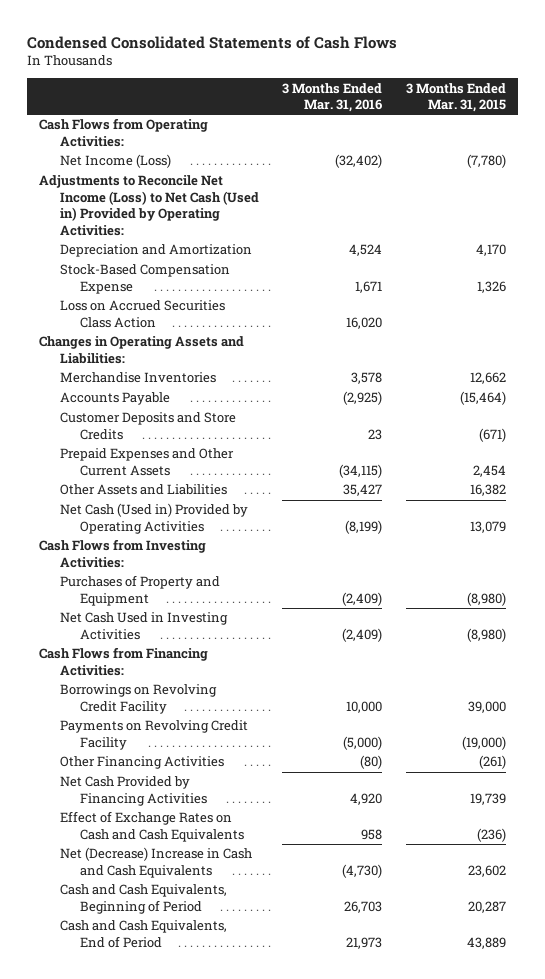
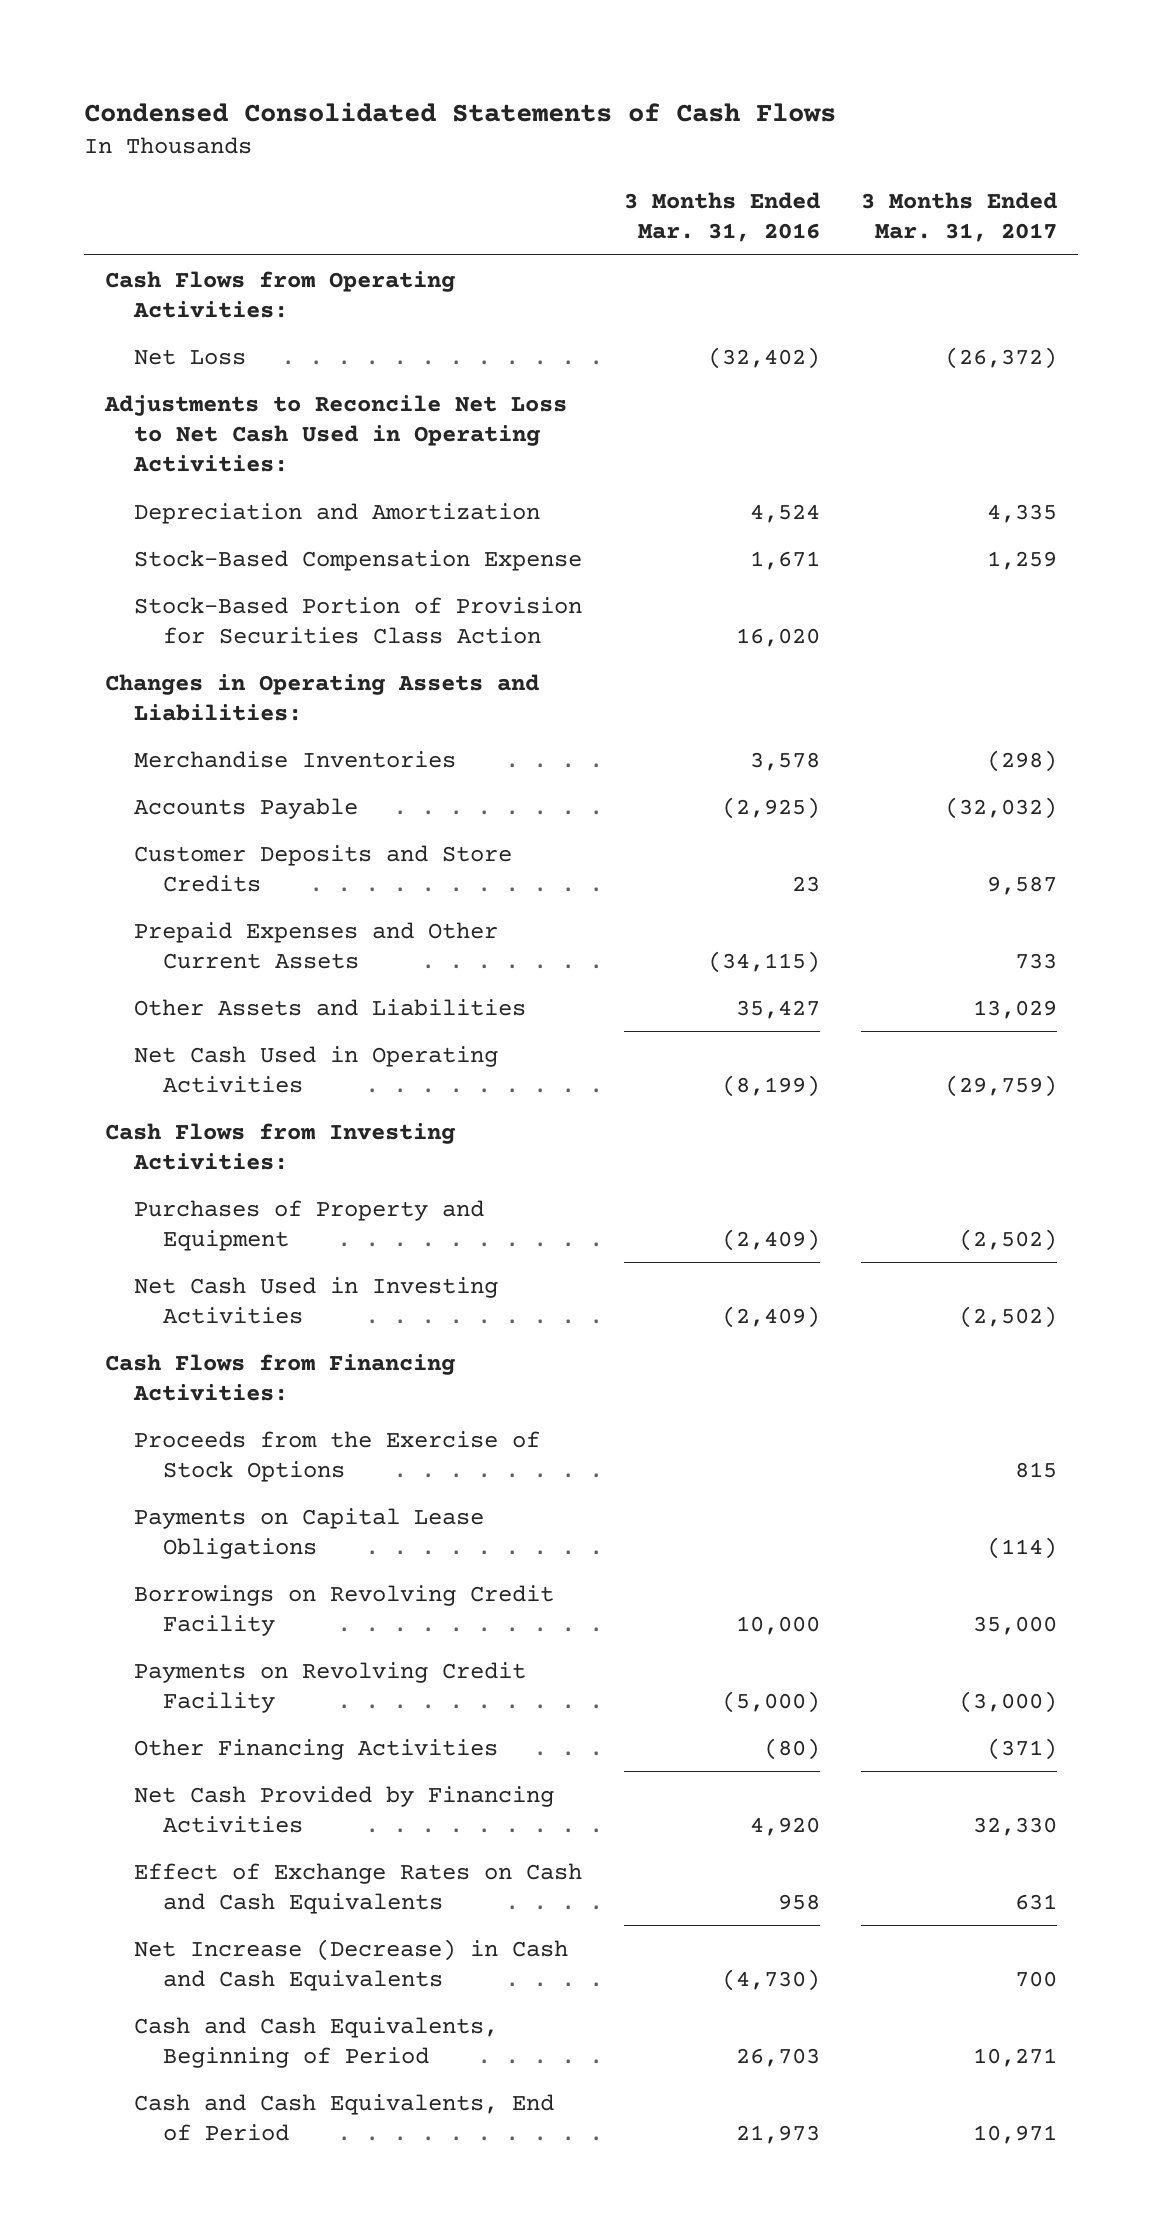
- | 3 Months Ended Mar. 31, 2016 | 3 Months Ended Mar. 31, 2015
+ | 3 Months Ended Mar. 31, 2016 | 3 Months Ended Mar. 31, 2017
- Net Income (Loss) | (32,402) | (7,780)
- Adjustments to Reconcile Net Income (Loss) to Net Cash (Used in) Provided by Operating Activities:
+ Net Loss | (32,402) | (26,372)
+ Adjustments to Reconcile Net Loss to Net Cash Used in Operating Activities:
- Loss on Accrued Securities Class Action | 16,020 |
+ Stock-Based Portion of Provision for Securities Class Action | 16,020 |
- Net Cash (Used in) Provided by Operating Activities | (8,199) | 13,079
+ Net Cash Used in Operating Activities | (8,199) | (29,759)
+ Proceeds from the Exercise of Stock Options | | 815
+ Payments on Capital Lease Obligations | | (114)
- Net (Decrease) Increase in Cash and Cash Equivalents | (4,730) | 23,602
+ Net Increase (Decrease) in Cash and Cash Equivalents | (4,730) | 700

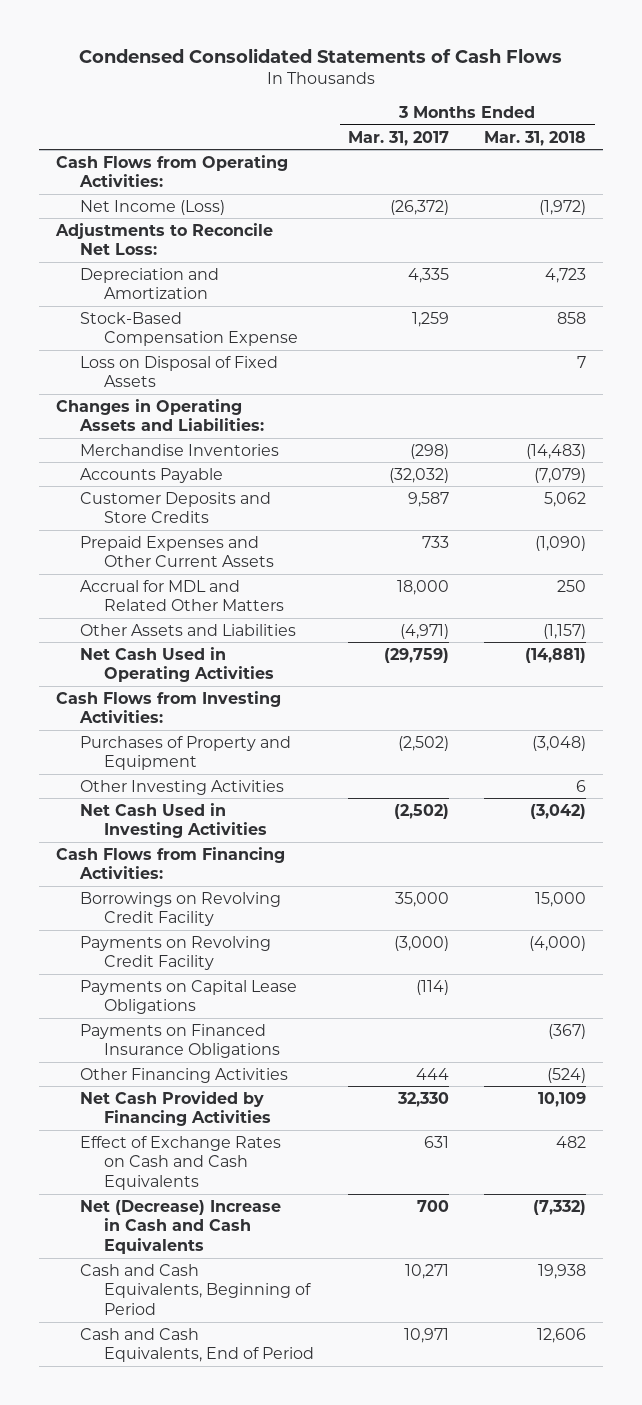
- | 3 Months Ended Mar. 31, 2016 | 3 Months Ended Mar. 31, 2017
+ | 3 Months Ended Mar. 31, 2017 | 3 Months Ended Mar. 31, 2018
- Net Loss | (32,402) | (26,372)
- Adjustments to Reconcile Net Loss to Net Cash Used in Operating Activities:
+ Net Income (Loss) | (26,372) | (1,972)
+ Adjustments to Reconcile Net Loss:
- Stock-Based Portion of Provision for Securities Class Action | 16,020 |
+ Loss on Disposal of Fixed Assets | | 7
- Other Assets and Liabilities | 35,427 | 13,029
+ Accrual for MDL and Related Other Matters | 18,000 | 250
+ Other Assets and Liabilities | (4,971) | (1,157)
+ Other Investing Activities | | 6
- Proceeds from the Exercise of Stock Options | | 815
- Other Financing Activities | (80) | (371)
moved down: Payments on Capital Lease Obligations | (114) |
+ Payments on Financed Insurance Obligations | | (367)
+ Other Financing Activities | 444 | (524)
- Net Increase (Decrease) in Cash and Cash Equivalents | (4,730) | 700
+ Net (Decrease) Increase in Cash and Cash Equivalents | 700 | (7,332)

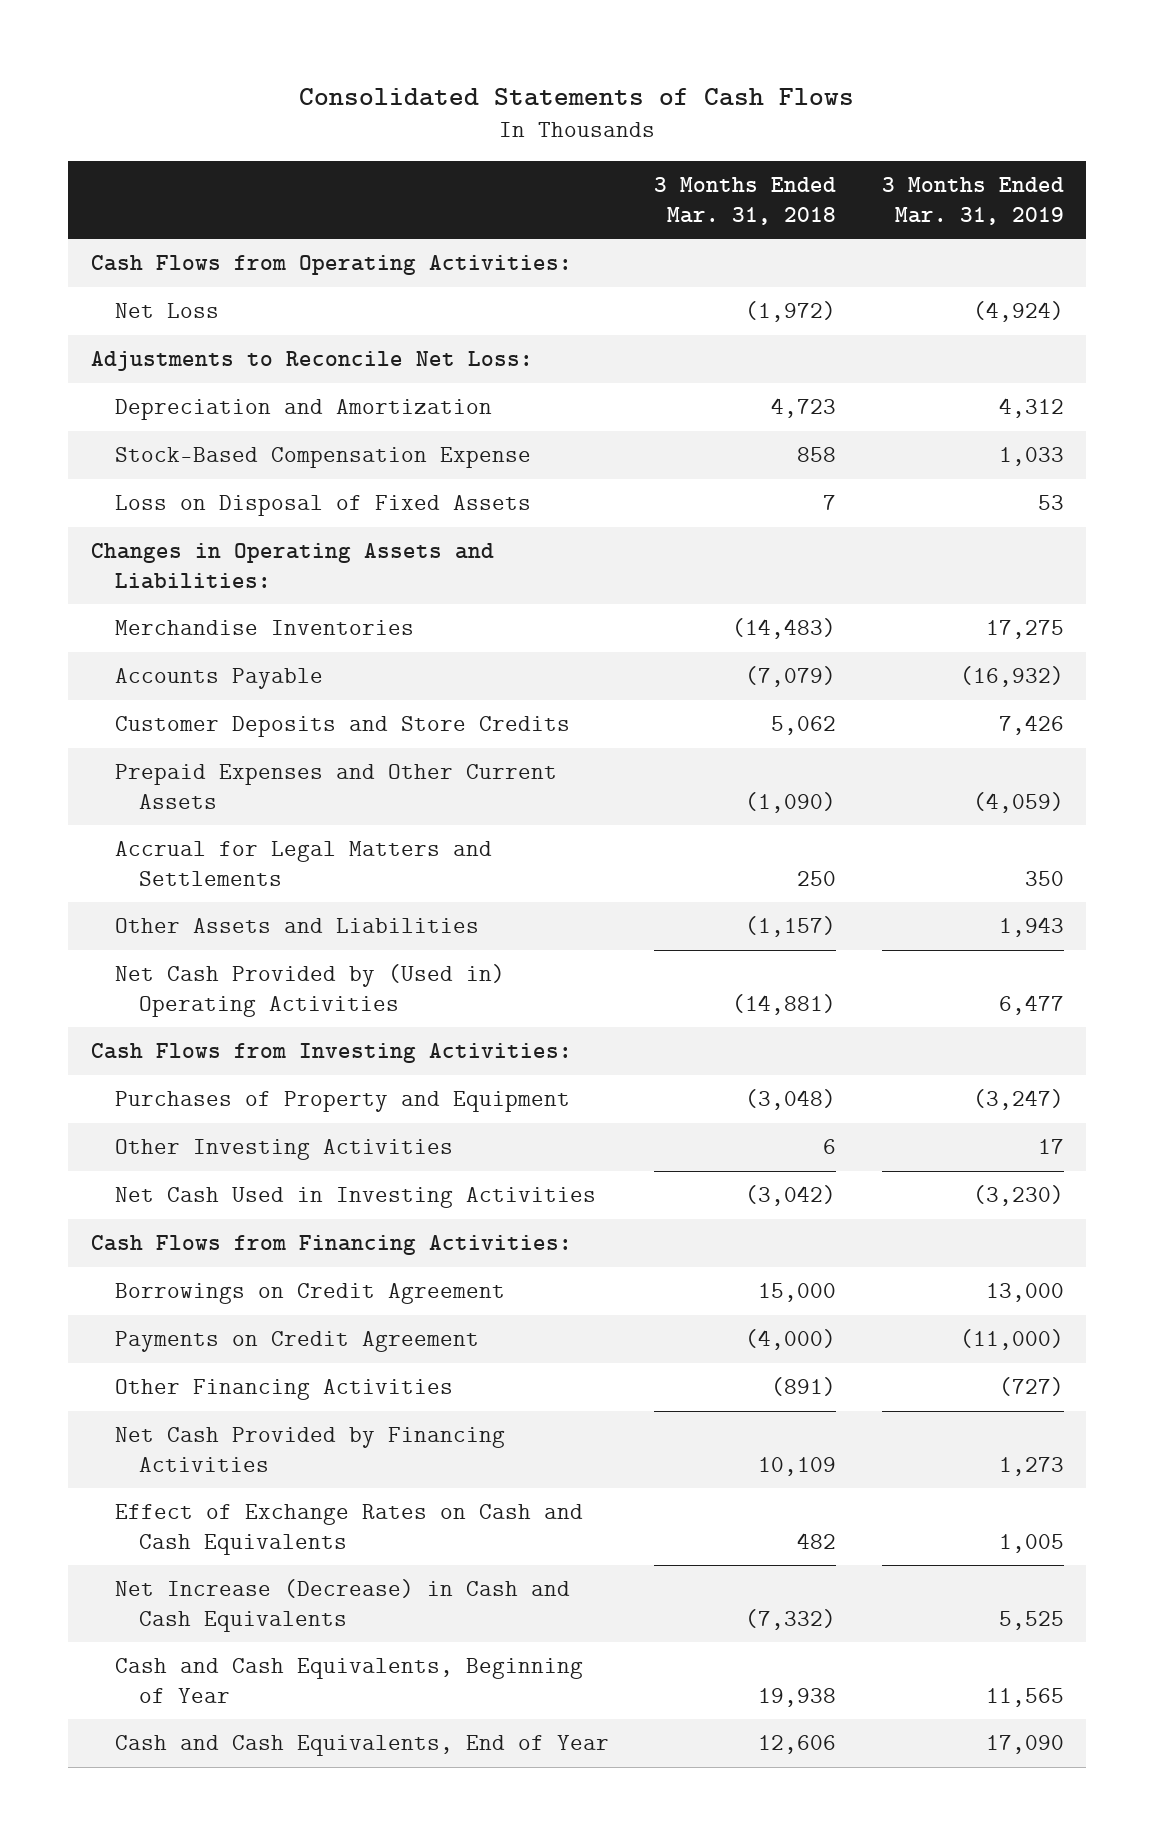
- Condensed Consolidated Statements of Cash Flows
+ Consolidated Statements of Cash Flows
- | 3 Months Ended Mar. 31, 2017 | 3 Months Ended Mar. 31, 2018
+ | 3 Months Ended Mar. 31, 2018 | 3 Months Ended Mar. 31, 2019
- Net Income (Loss) | (26,372) | (1,972)
+ Net Loss | (1,972) | (4,924)
- Accrual for MDL and Related Other Matters | 18,000 | 250
+ Accrual for Legal Matters and Settlements | 250 | 350
- Net Cash Used in Operating Activities | (29,759) | (14,881)
+ Net Cash Provided by (Used in) Operating Activities | (14,881) | 6,477
- Borrowings on Revolving Credit Facility | 35,000 | 15,000
- Payments on Revolving Credit Facility | (3,000) | (4,000)
- Payments on Capital Lease Obligations | (114) |
- Payments on Financed Insurance Obligations | | (367)
- Other Financing Activities | 444 | (524)
+ Borrowings on Credit Agreement | 15,000 | 13,000
+ Payments on Credit Agreement | (4,000) | (11,000)
+ Other Financing Activities | (891) | (727)
- Net (Decrease) Increase in Cash and Cash Equivalents | 700 | (7,332)
- Cash and Cash Equivalents, Beginning of Period | 10,271 | 19,938
- Cash and Cash Equivalents, End of Period | 10,971 | 12,606
+ Net Increase (Decrease) in Cash and Cash Equivalents | (7,332) | 5,525
+ Cash and Cash Equivalents, Beginning of Year | 19,938 | 11,565
+ Cash and Cash Equivalents, End of Year | 12,606 | 17,090

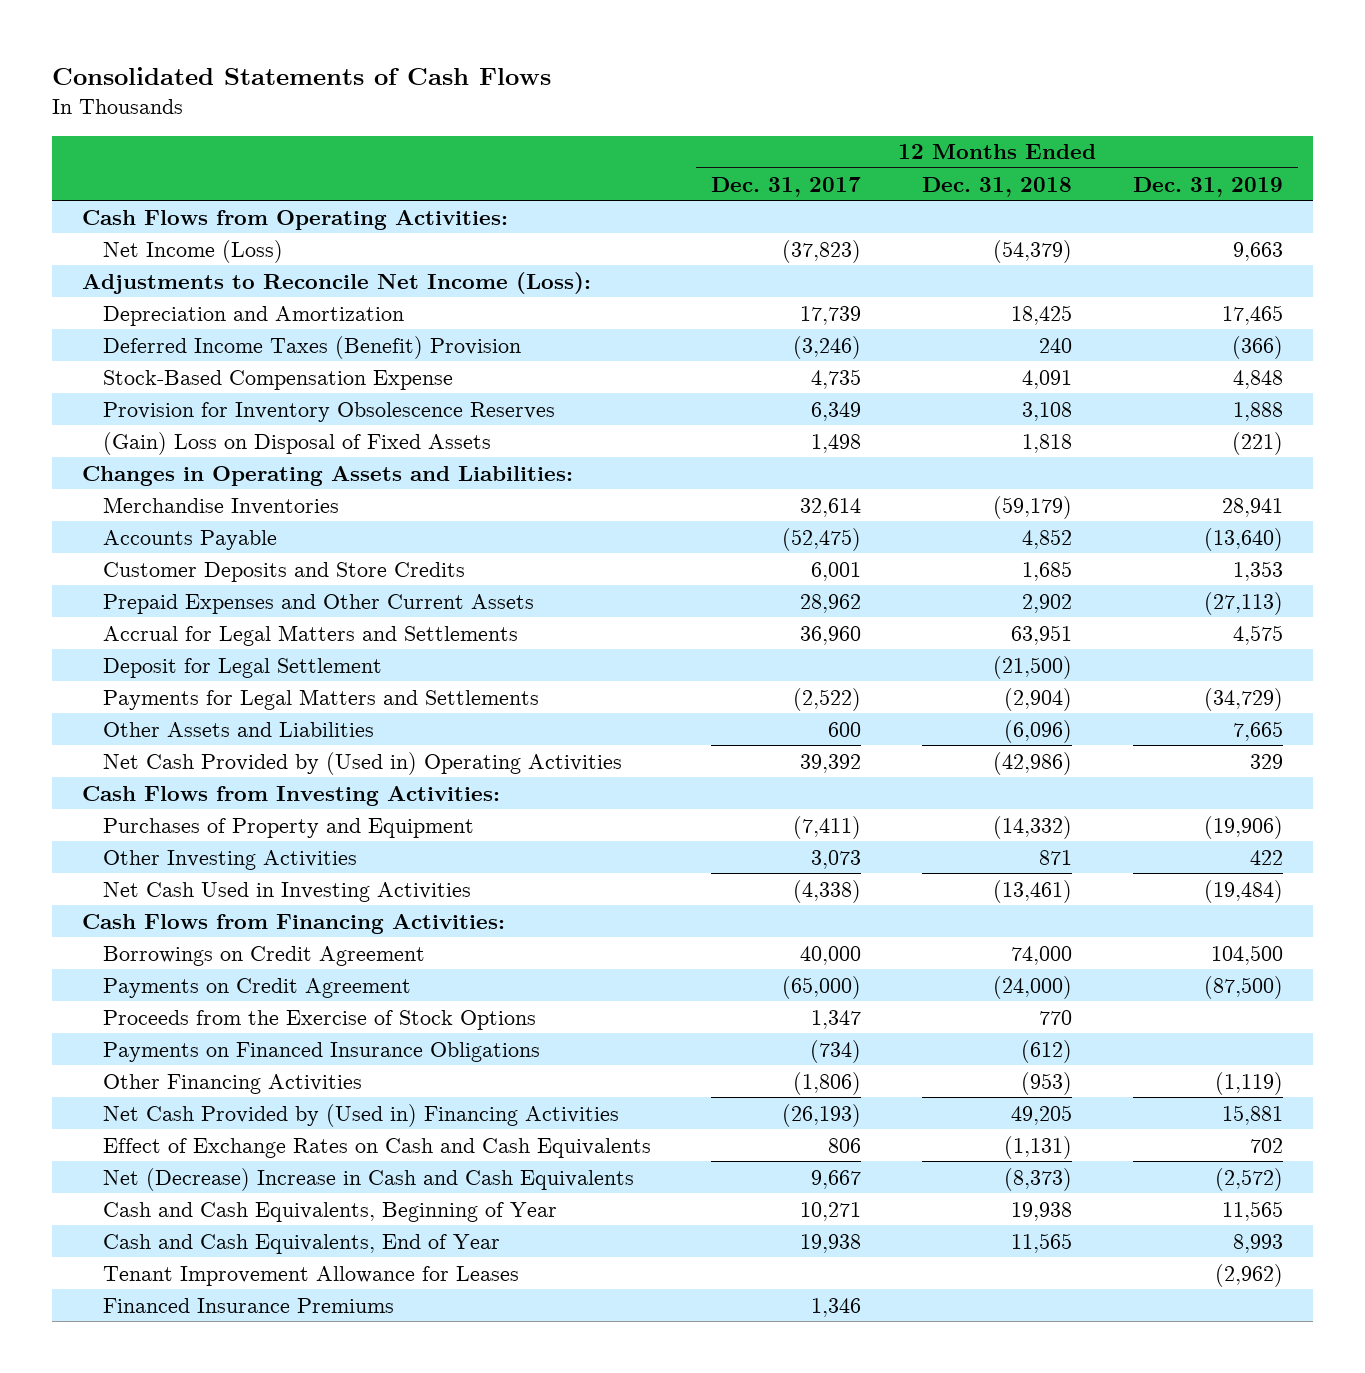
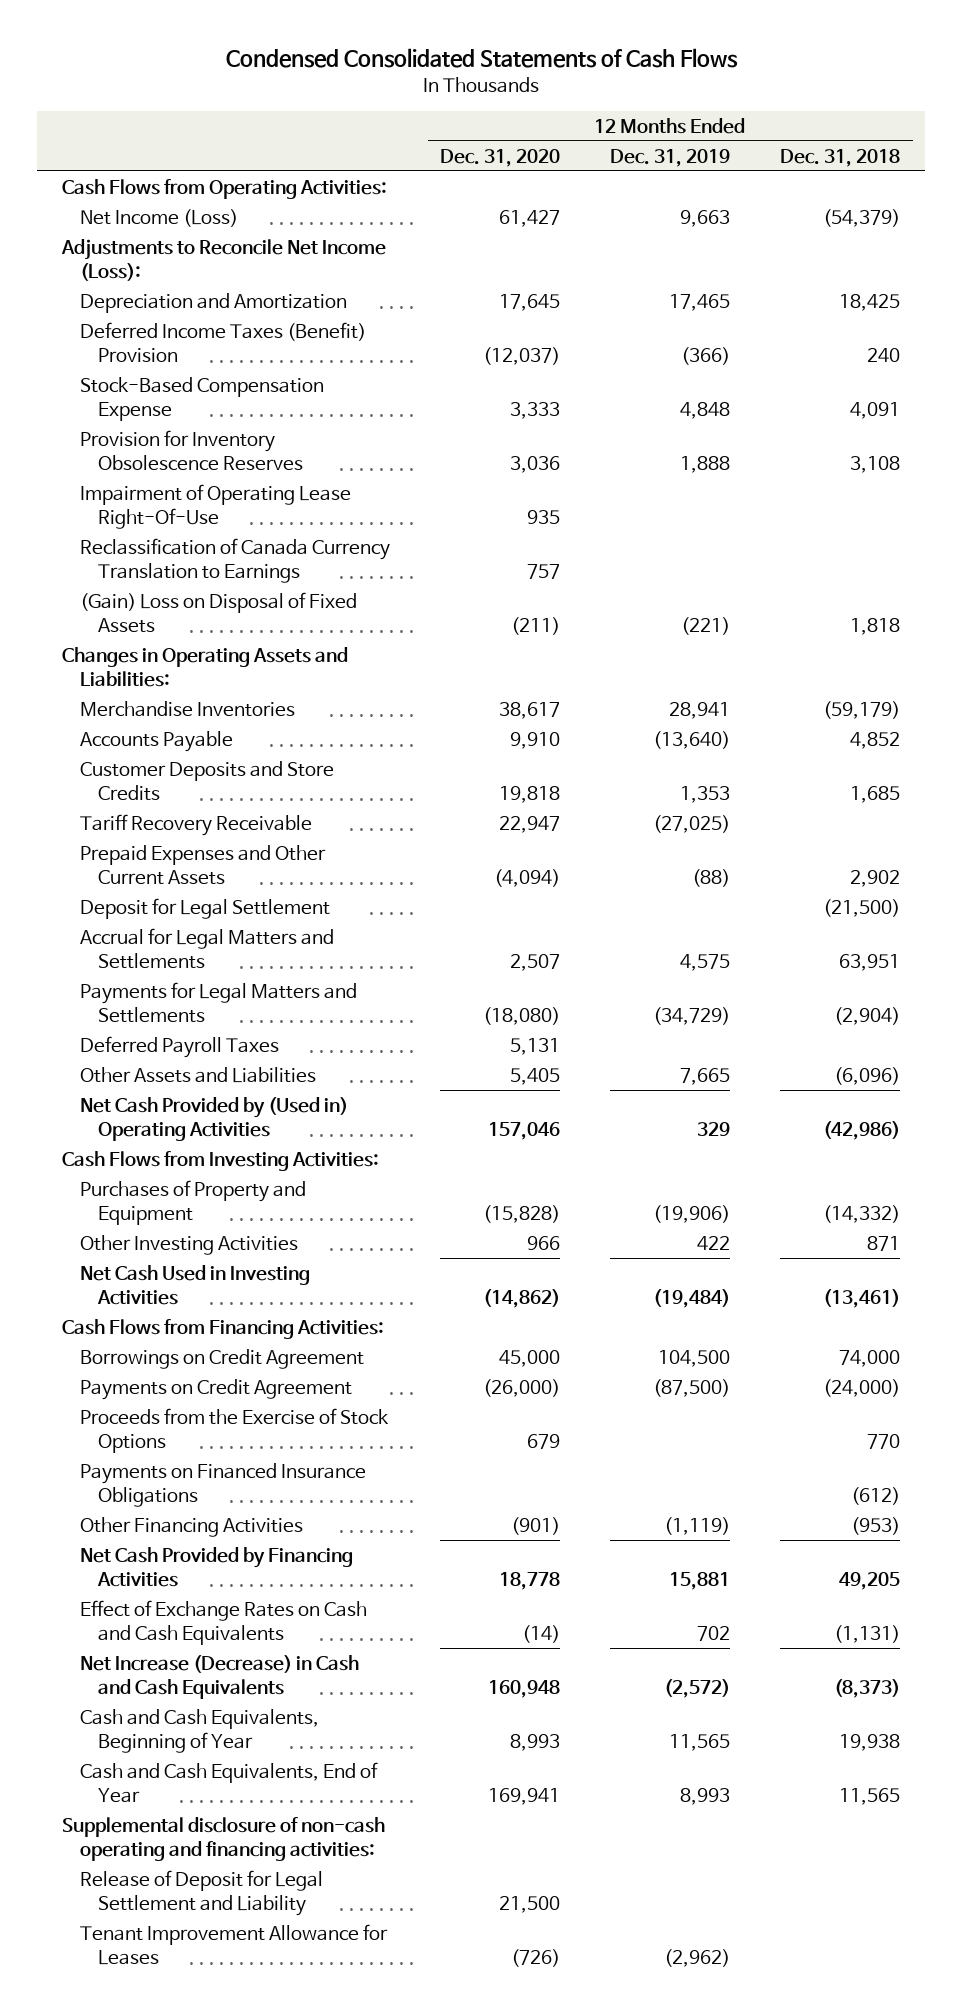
- Consolidated Statements of Cash Flows
+ Condensed Consolidated Statements of Cash Flows
- | 12 Months Ended Dec. 31, 2017 | 12 Months Ended Dec. 31, 2018 | 12 Months Ended Dec. 31, 2019
+ | 12 Months Ended Dec. 31, 2020 | 12 Months Ended Dec. 31, 2019 | 12 Months Ended Dec. 31, 2018
+ Impairment of Operating Lease Right-Of-Use | 935 | |
+ Reclassification of Canada Currency Translation to Earnings | 757 | |
- Prepaid Expenses and Other Current Assets | 28,962 | 2,902 | (27,113)
+ Tariff Recovery Receivable | 22,947 | (27,025) |
+ Prepaid Expenses and Other Current Assets | (4,094) | (88) | 2,902
moved down: Accrual for Legal Matters and Settlements | 2,507 | 4,575 | 63,951
+ Deferred Payroll Taxes | 5,131 | |
- Net Cash Provided by (Used in) Financing Activities | (26,193) | 49,205 | 15,881
+ Net Cash Provided by Financing Activities | 18,778 | 15,881 | 49,205
- Net (Decrease) Increase in Cash and Cash Equivalents | 9,667 | (8,373) | (2,572)
+ Net Increase (Decrease) in Cash and Cash Equivalents | 160,948 | (2,572) | (8,373)
+ Supplemental disclosure of non-cash operating and financing activities:
+ Release of Deposit for Legal Settlement and Liability | 21,500 | |
- Financed Insurance Premiums | 1,346 | |

